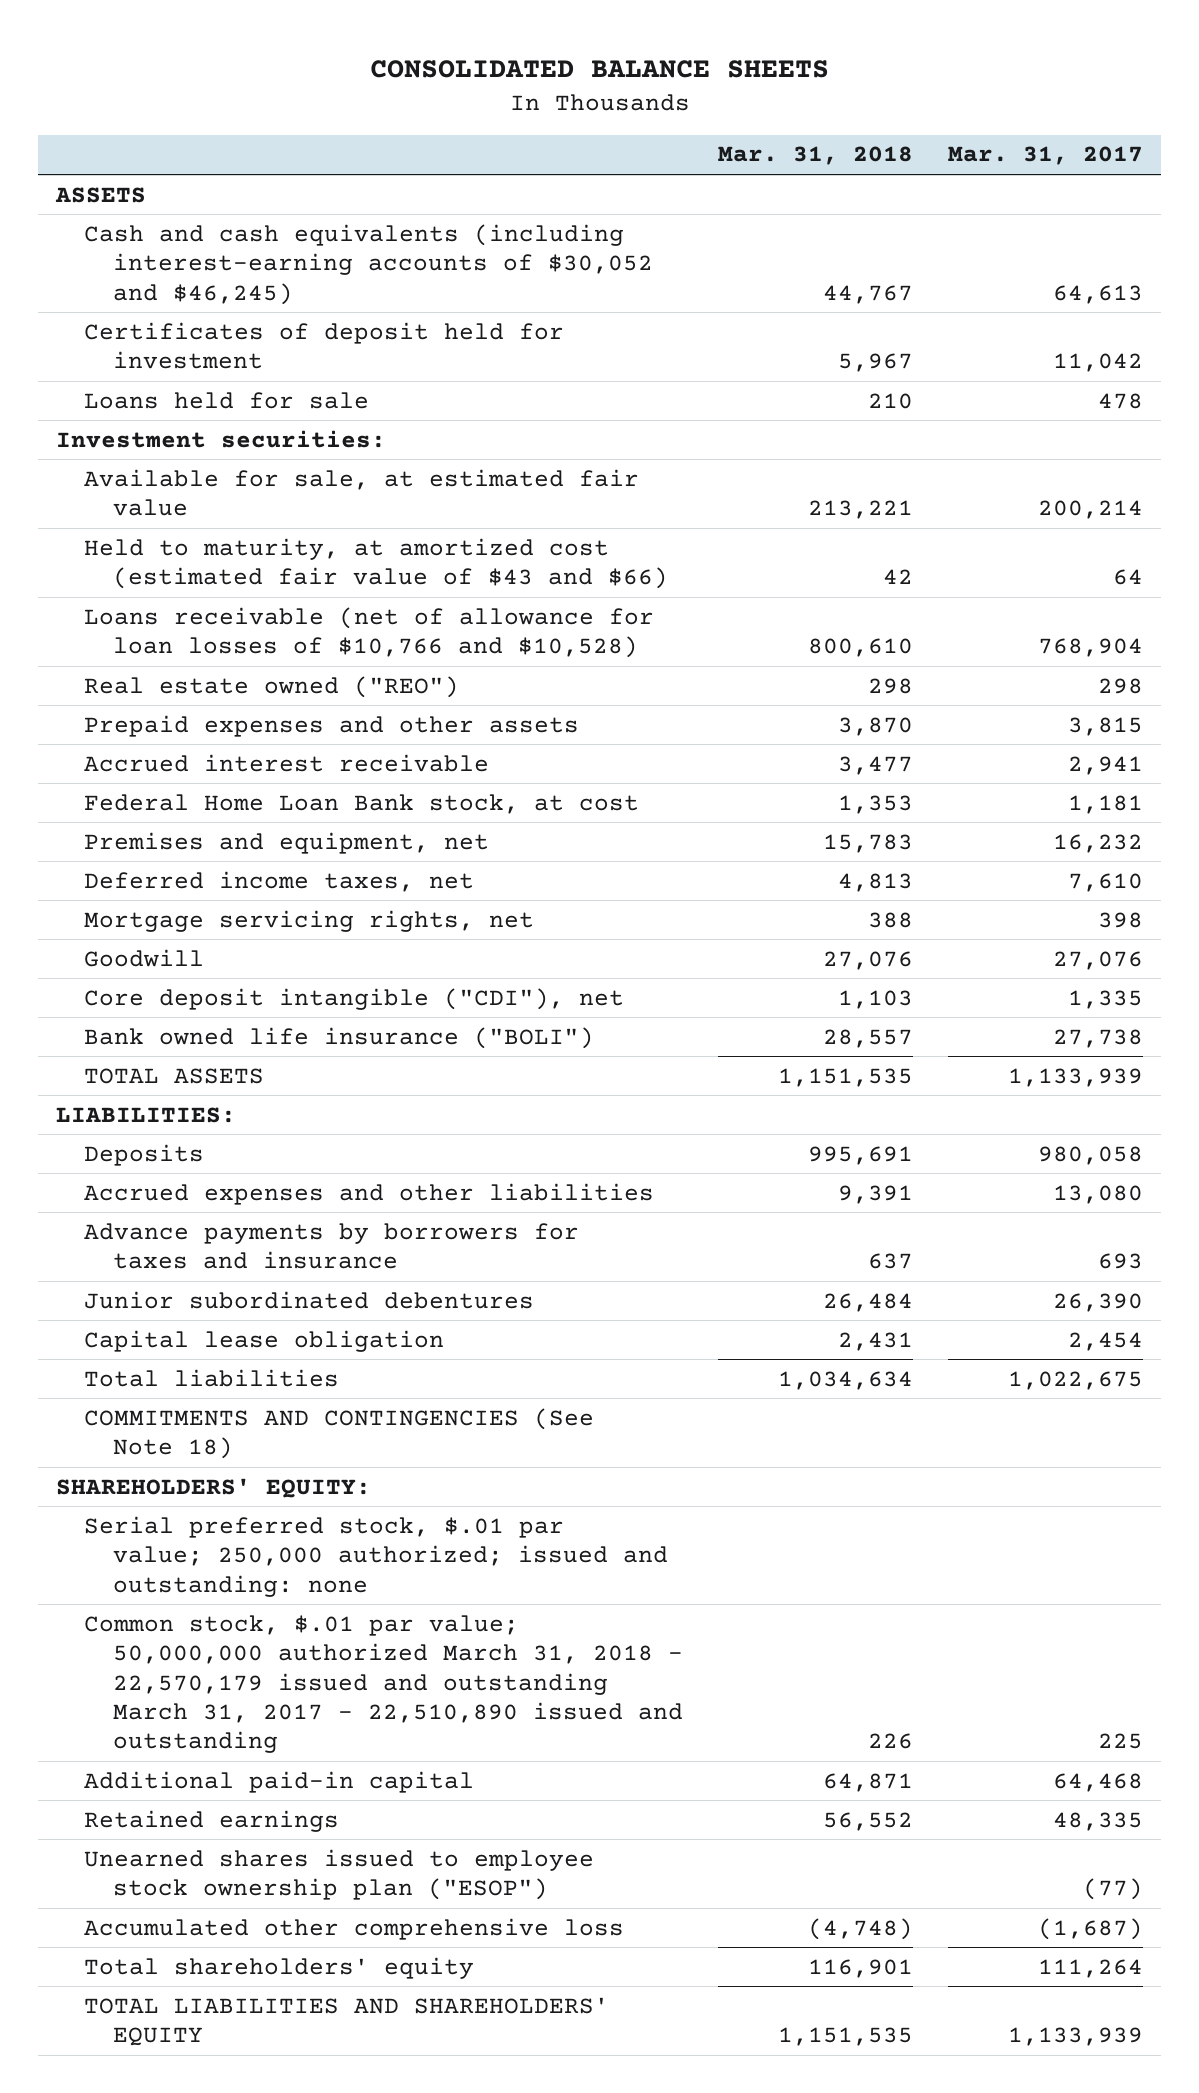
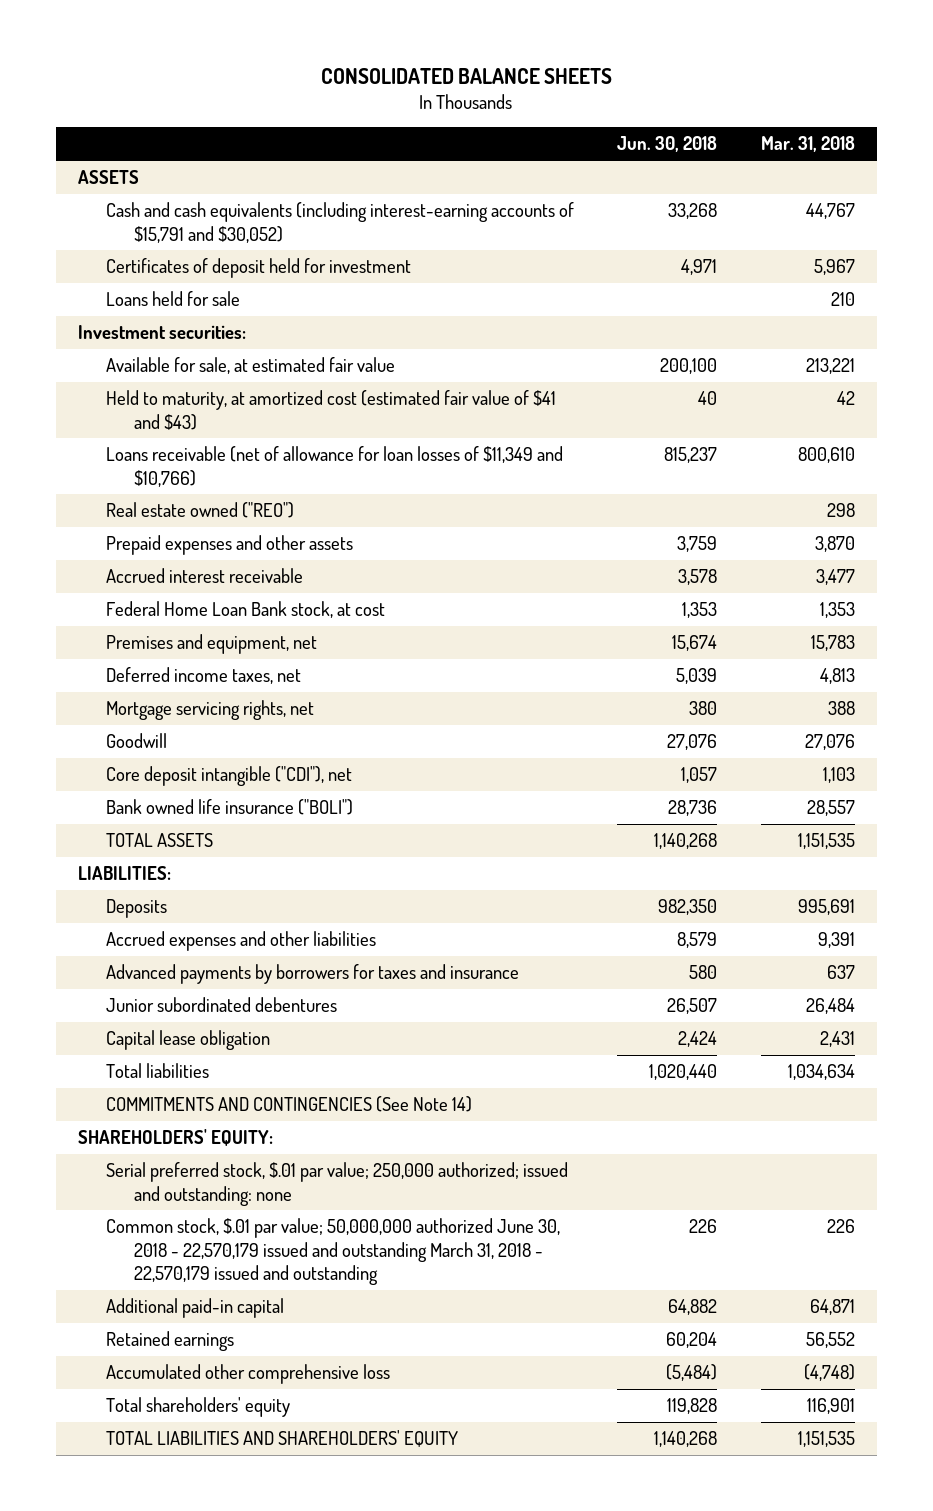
- | Mar. 31, 2018 | Mar. 31, 2017
+ | Jun. 30, 2018 | Mar. 31, 2018
- Cash and cash equivalents (including interest-earning accounts of $30,052 and $46,245) | 44,767 | 64,613
+ Cash and cash equivalents (including interest-earning accounts of $15,791 and $30,052) | 33,268 | 44,767
- Held to maturity, at amortized cost (estimated fair value of $43 and $66) | 42 | 64
- Loans receivable (net of allowance for loan losses of $10,766 and $10,528) | 800,610 | 768,904
+ Held to maturity, at amortized cost (estimated fair value of $41 and $43) | 40 | 42
+ Loans receivable (net of allowance for loan losses of $11,349 and $10,766) | 815,237 | 800,610
- Advance payments by borrowers for taxes and insurance | 637 | 693
+ Advanced payments by borrowers for taxes and insurance | 580 | 637
- COMMITMENTS AND CONTINGENCIES (See Note 18)
+ COMMITMENTS AND CONTINGENCIES (See Note 14)
- Common stock, $.01 par value; 50,000,000 authorized March 31, 2018 - 22,570,179 issued and outstanding March 31, 2017 - 22,510,890 issued and outstanding | 226 | 225
+ Common stock, $.01 par value; 50,000,000 authorized June 30, 2018 - 22,570,179 issued and outstanding March 31, 2018 - 22,570,179 issued and outstanding | 226 | 226
- Unearned shares issued to employee stock ownership plan ("ESOP") | | (77)

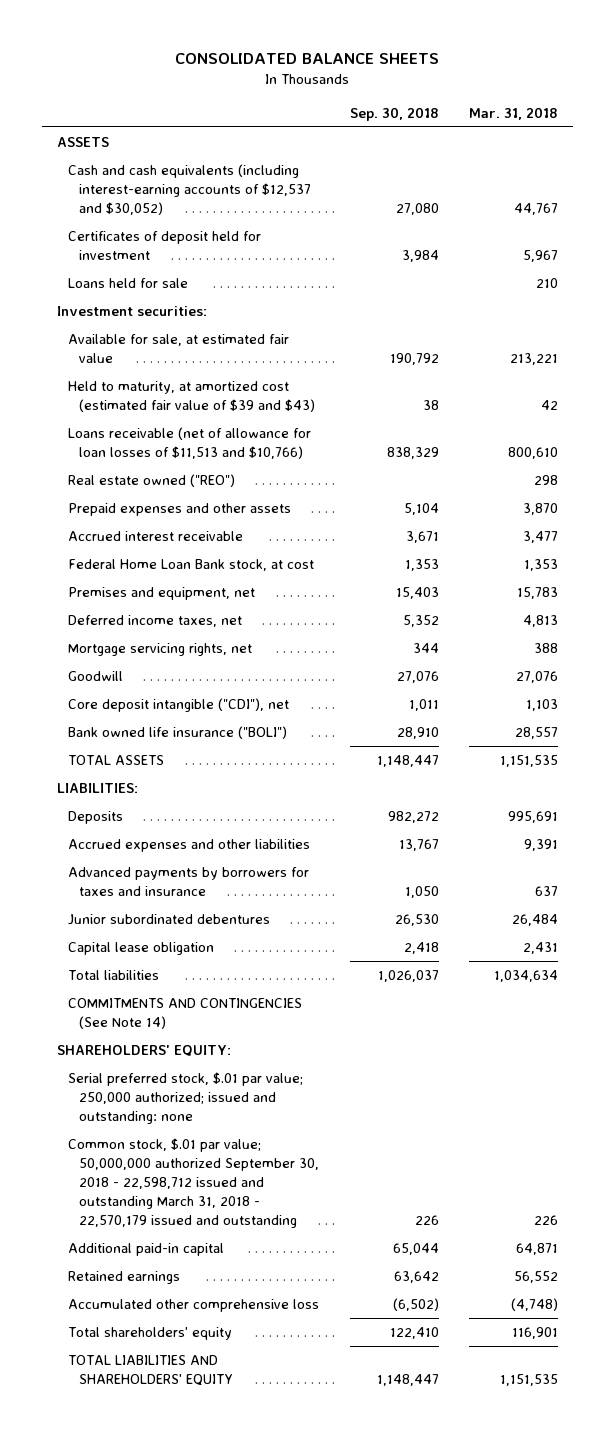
- | Jun. 30, 2018 | Mar. 31, 2018
+ | Sep. 30, 2018 | Mar. 31, 2018
- Cash and cash equivalents (including interest-earning accounts of $15,791 and $30,052) | 33,268 | 44,767
+ Cash and cash equivalents (including interest-earning accounts of $12,537 and $30,052) | 27,080 | 44,767
- Held to maturity, at amortized cost (estimated fair value of $41 and $43) | 40 | 42
- Loans receivable (net of allowance for loan losses of $11,349 and $10,766) | 815,237 | 800,610
+ Held to maturity, at amortized cost (estimated fair value of $39 and $43) | 38 | 42
+ Loans receivable (net of allowance for loan losses of $11,513 and $10,766) | 838,329 | 800,610
- Common stock, $.01 par value; 50,000,000 authorized June 30, 2018 - 22,570,179 issued and outstanding March 31, 2018 - 22,570,179 issued and outstanding | 226 | 226
+ Common stock, $.01 par value; 50,000,000 authorized September 30, 2018 - 22,598,712 issued and outstanding March 31, 2018 - 22,570,179 issued and outstanding | 226 | 226

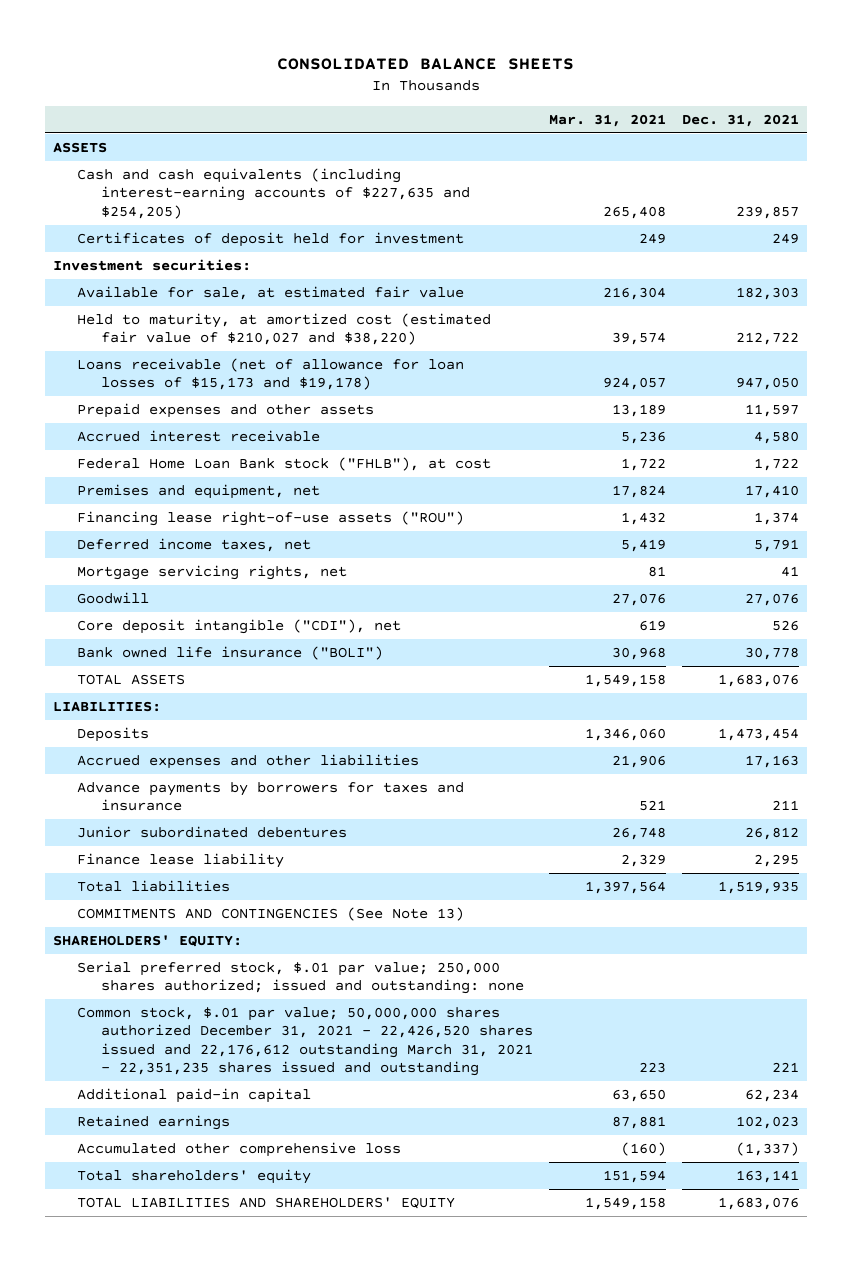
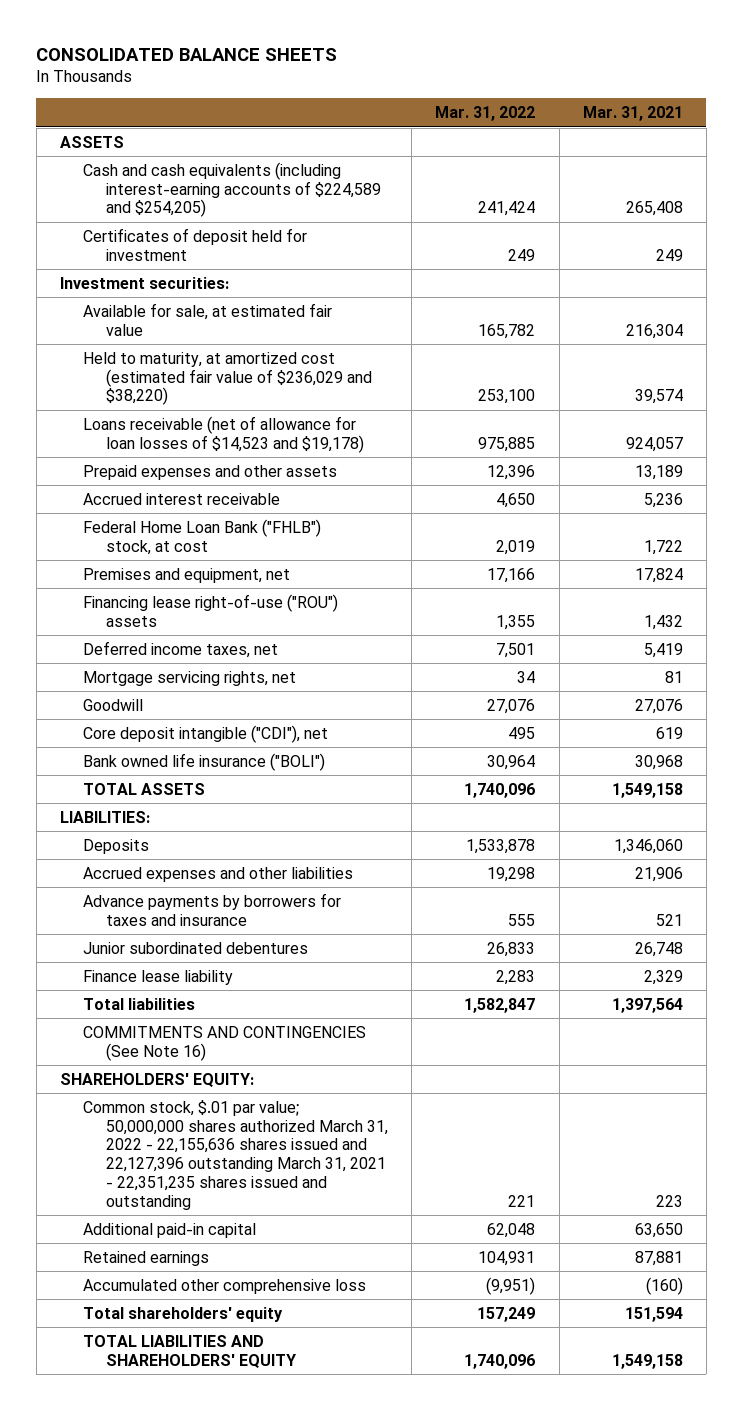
- | Mar. 31, 2021 | Dec. 31, 2021
+ | Mar. 31, 2022 | Mar. 31, 2021
- Cash and cash equivalents (including interest-earning accounts of $227,635 and $254,205) | 265,408 | 239,857
+ Cash and cash equivalents (including interest-earning accounts of $224,589 and $254,205) | 241,424 | 265,408
- Held to maturity, at amortized cost (estimated fair value of $210,027 and $38,220) | 39,574 | 212,722
- Loans receivable (net of allowance for loan losses of $15,173 and $19,178) | 924,057 | 947,050
+ Held to maturity, at amortized cost (estimated fair value of $236,029 and $38,220) | 253,100 | 39,574
+ Loans receivable (net of allowance for loan losses of $14,523 and $19,178) | 975,885 | 924,057
- Federal Home Loan Bank stock ("FHLB"), at cost | 1,722 | 1,722
+ Federal Home Loan Bank ("FHLB") stock, at cost | 2,019 | 1,722
- Financing lease right-of-use assets ("ROU") | 1,432 | 1,374
+ Financing lease right-of-use ("ROU") assets | 1,355 | 1,432
- COMMITMENTS AND CONTINGENCIES (See Note 13)
+ COMMITMENTS AND CONTINGENCIES (See Note 16)
- Serial preferred stock, $.01 par value; 250,000 shares authorized; issued and outstanding: none
- Common stock, $.01 par value; 50,000,000 shares authorized December 31, 2021 - 22,426,520 shares issued and 22,176,612 outstanding March 31, 2021 - 22,351,235 shares issued and outstanding | 223 | 221
+ Common stock, $.01 par value; 50,000,000 shares authorized March 31, 2022 - 22,155,636 shares issued and 22,127,396 outstanding March 31, 2021 - 22,351,235 shares issued and outstanding | 221 | 223

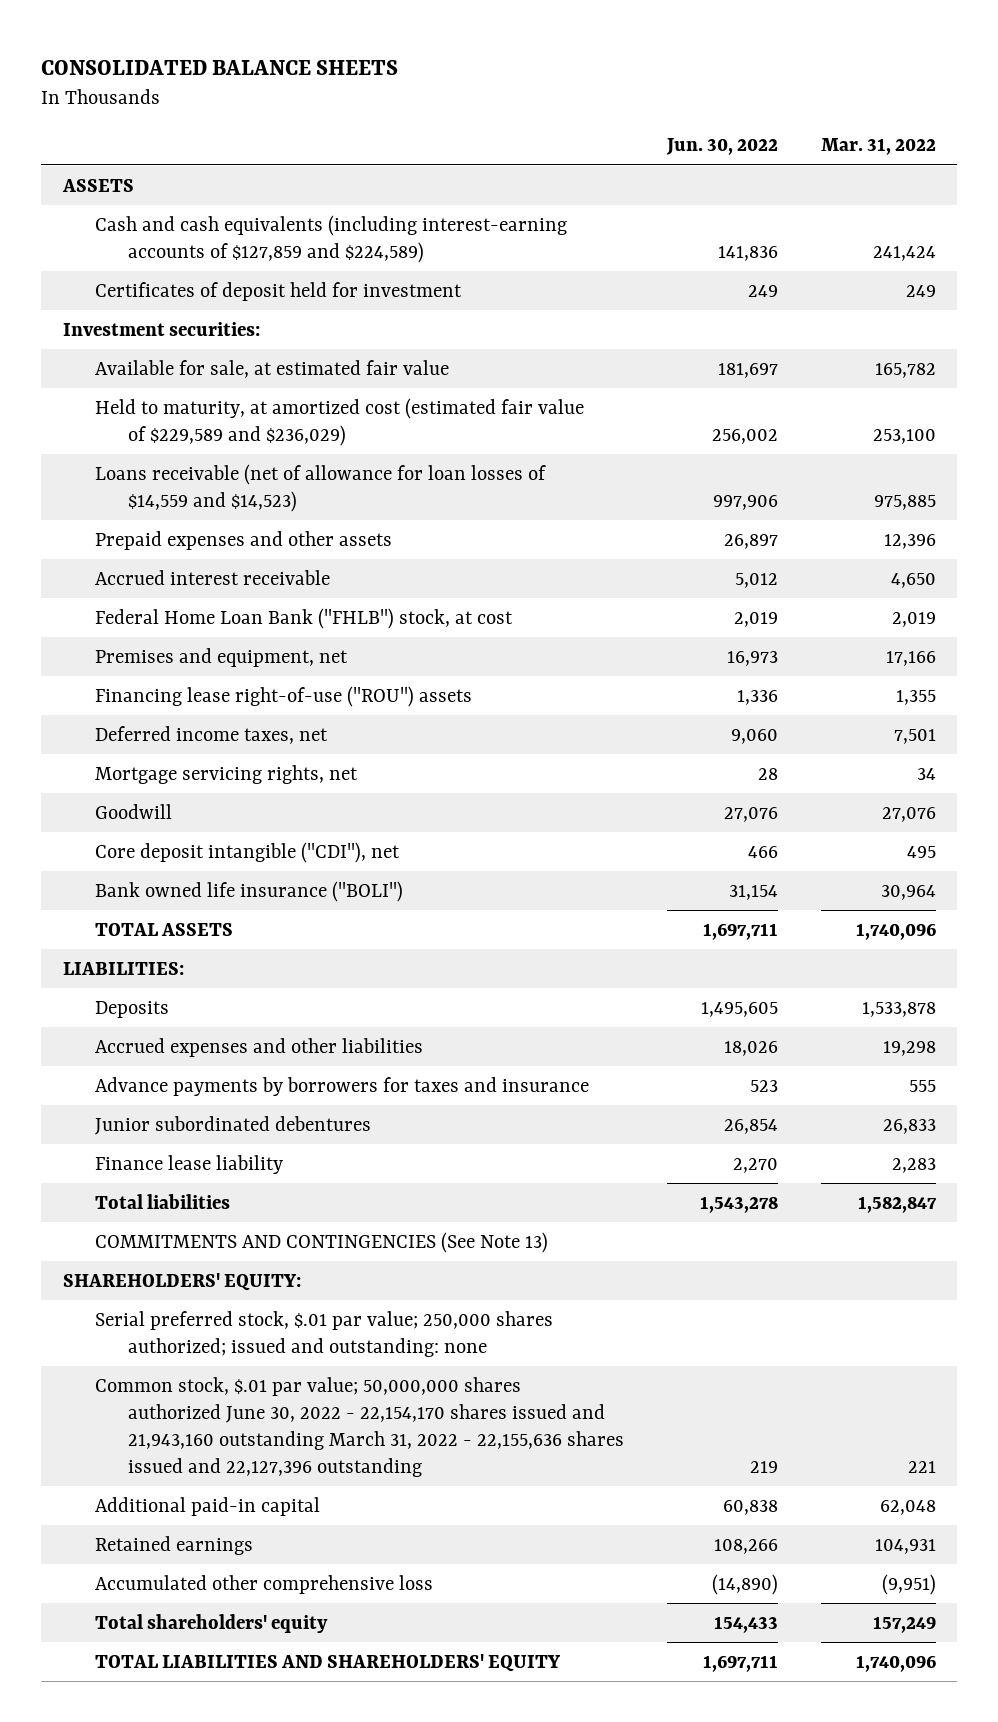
- | Mar. 31, 2022 | Mar. 31, 2021
+ | Jun. 30, 2022 | Mar. 31, 2022
- Cash and cash equivalents (including interest-earning accounts of $224,589 and $254,205) | 241,424 | 265,408
+ Cash and cash equivalents (including interest-earning accounts of $127,859 and $224,589) | 141,836 | 241,424
- Held to maturity, at amortized cost (estimated fair value of $236,029 and $38,220) | 253,100 | 39,574
- Loans receivable (net of allowance for loan losses of $14,523 and $19,178) | 975,885 | 924,057
+ Held to maturity, at amortized cost (estimated fair value of $229,589 and $236,029) | 256,002 | 253,100
+ Loans receivable (net of allowance for loan losses of $14,559 and $14,523) | 997,906 | 975,885
- COMMITMENTS AND CONTINGENCIES (See Note 16)
+ COMMITMENTS AND CONTINGENCIES (See Note 13)
- Common stock, $.01 par value; 50,000,000 shares authorized March 31, 2022 - 22,155,636 shares issued and 22,127,396 outstanding March 31, 2021 - 22,351,235 shares issued and outstanding | 221 | 223
+ Serial preferred stock, $.01 par value; 250,000 shares authorized; issued and outstanding: none
+ Common stock, $.01 par value; 50,000,000 shares authorized June 30, 2022 - 22,154,170 shares issued and 21,943,160 outstanding March 31, 2022 - 22,155,636 shares issued and 22,127,396 outstanding | 219 | 221

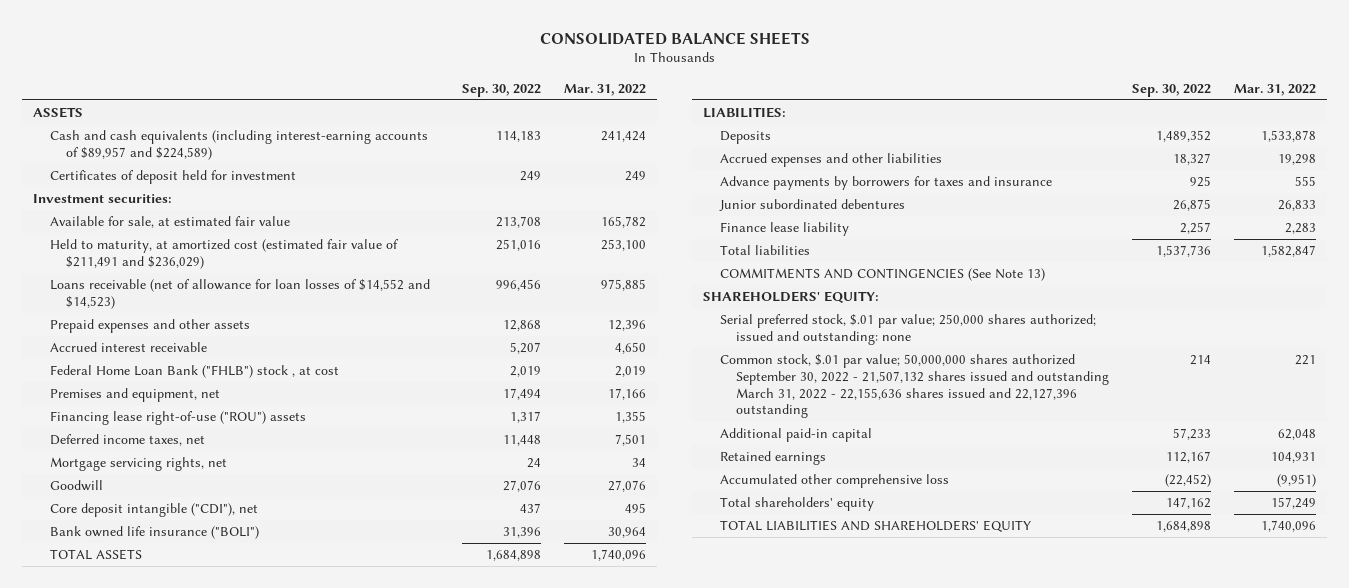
- | Jun. 30, 2022 | Mar. 31, 2022
+ | Sep. 30, 2022 | Mar. 31, 2022
- Cash and cash equivalents (including interest-earning accounts of $127,859 and $224,589) | 141,836 | 241,424
+ Cash and cash equivalents (including interest-earning accounts of $89,957 and $224,589) | 114,183 | 241,424
- Held to maturity, at amortized cost (estimated fair value of $229,589 and $236,029) | 256,002 | 253,100
- Loans receivable (net of allowance for loan losses of $14,559 and $14,523) | 997,906 | 975,885
+ Held to maturity, at amortized cost (estimated fair value of $211,491 and $236,029) | 251,016 | 253,100
+ Loans receivable (net of allowance for loan losses of $14,552 and $14,523) | 996,456 | 975,885
- Federal Home Loan Bank ("FHLB") stock, at cost | 2,019 | 2,019
+ Federal Home Loan Bank ("FHLB") stock , at cost | 2,019 | 2,019
- Common stock, $.01 par value; 50,000,000 shares authorized June 30, 2022 - 22,154,170 shares issued and 21,943,160 outstanding March 31, 2022 - 22,155,636 shares issued and 22,127,396 outstanding | 219 | 221
+ Common stock, $.01 par value; 50,000,000 shares authorized September 30, 2022 - 21,507,132 shares issued and outstanding March 31, 2022 - 22,155,636 shares issued and 22,127,396 outstanding | 214 | 221

